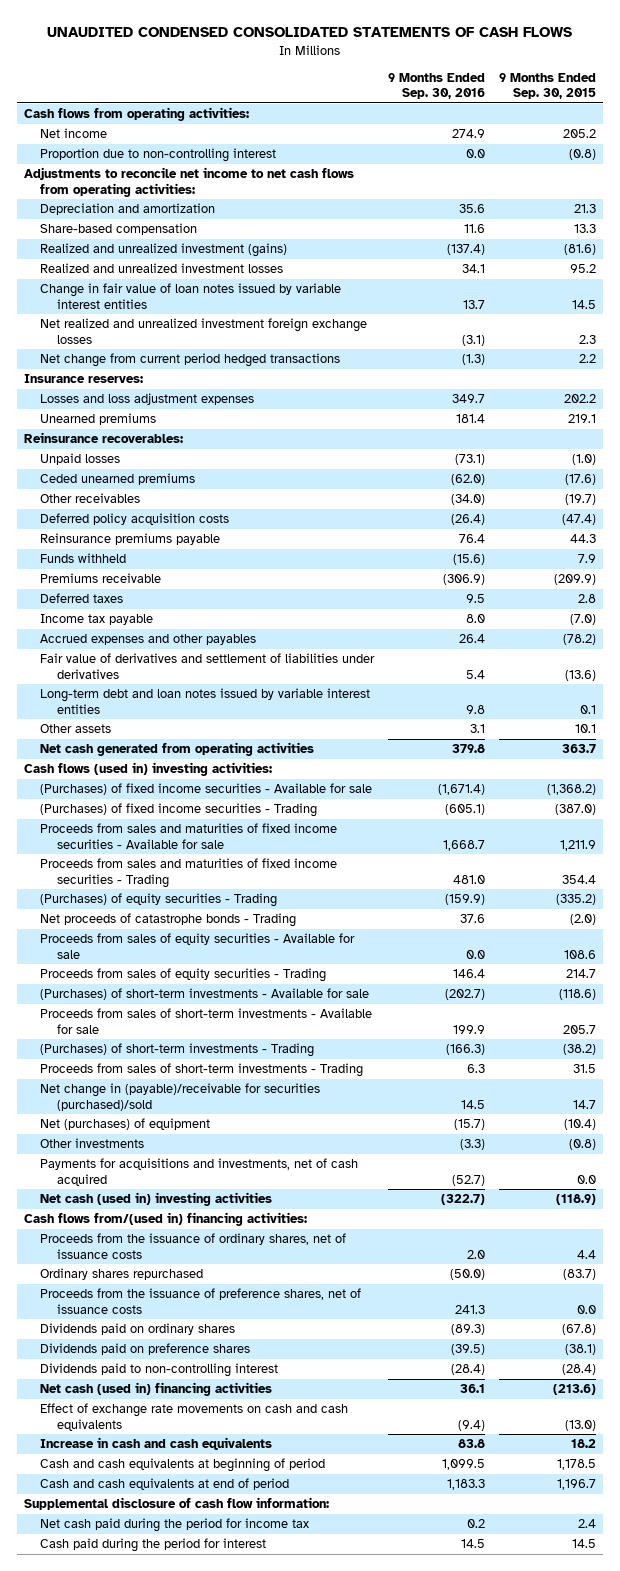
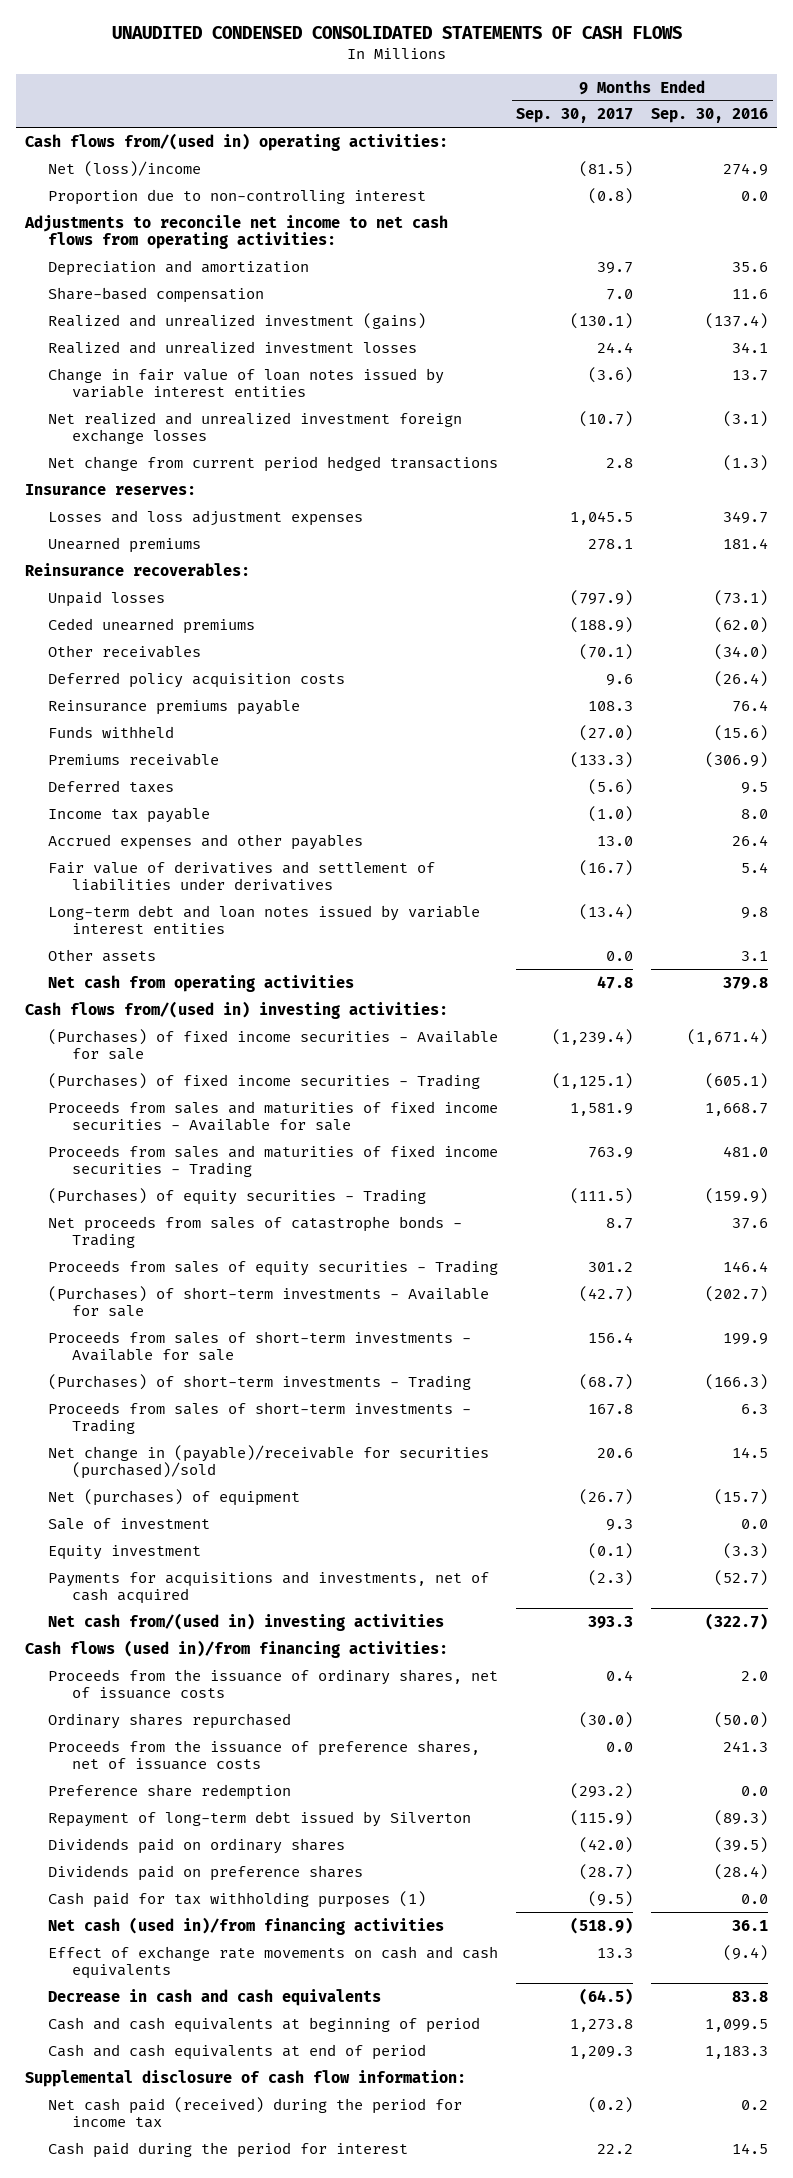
- | 9 Months Ended Sep. 30, 2016 | 9 Months Ended Sep. 30, 2015
+ | 9 Months Ended Sep. 30, 2017 | 9 Months Ended Sep. 30, 2016
- Cash flows from operating activities:
- Net income | 274.9 | 205.2
+ Cash flows from/(used in) operating activities:
+ Net (loss)/income | (81.5) | 274.9
- Net cash generated from operating activities | 379.8 | 363.7
- Cash flows (used in) investing activities:
+ Net cash from operating activities | 47.8 | 379.8
+ Cash flows from/(used in) investing activities:
- Net proceeds of catastrophe bonds - Trading | 37.6 | (2.0)
- Proceeds from sales of equity securities - Available for sale | 0.0 | 108.6
+ Net proceeds from sales of catastrophe bonds - Trading | 8.7 | 37.6
- Other investments | (3.3) | (0.8)
+ Sale of investment | 9.3 | 0.0
+ Equity investment | (0.1) | (3.3)
- Net cash (used in) investing activities | (322.7) | (118.9)
- Cash flows from/(used in) financing activities:
+ Net cash from/(used in) investing activities | 393.3 | (322.7)
+ Cash flows (used in)/from financing activities:
- Dividends paid on ordinary shares | (89.3) | (67.8)
- Dividends paid on preference shares | (39.5) | (38.1)
- Dividends paid to non-controlling interest | (28.4) | (28.4)
- Net cash (used in) financing activities | 36.1 | (213.6)
+ Preference share redemption | (293.2) | 0.0
+ Repayment of long-term debt issued by Silverton | (115.9) | (89.3)
+ Dividends paid on ordinary shares | (42.0) | (39.5)
+ Dividends paid on preference shares | (28.7) | (28.4)
+ Cash paid for tax withholding purposes (1) | (9.5) | 0.0
+ Net cash (used in)/from financing activities | (518.9) | 36.1
- Increase in cash and cash equivalents | 83.8 | 18.2
+ Decrease in cash and cash equivalents | (64.5) | 83.8
- Net cash paid during the period for income tax | 0.2 | 2.4
+ Net cash paid (received) during the period for income tax | (0.2) | 0.2

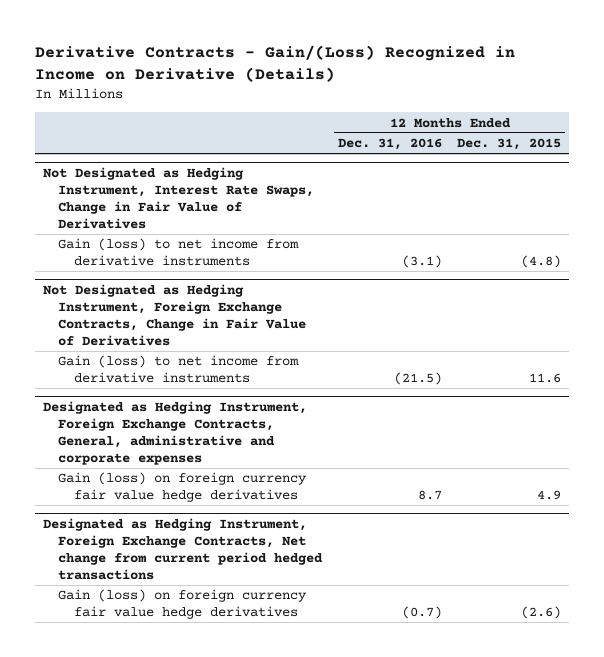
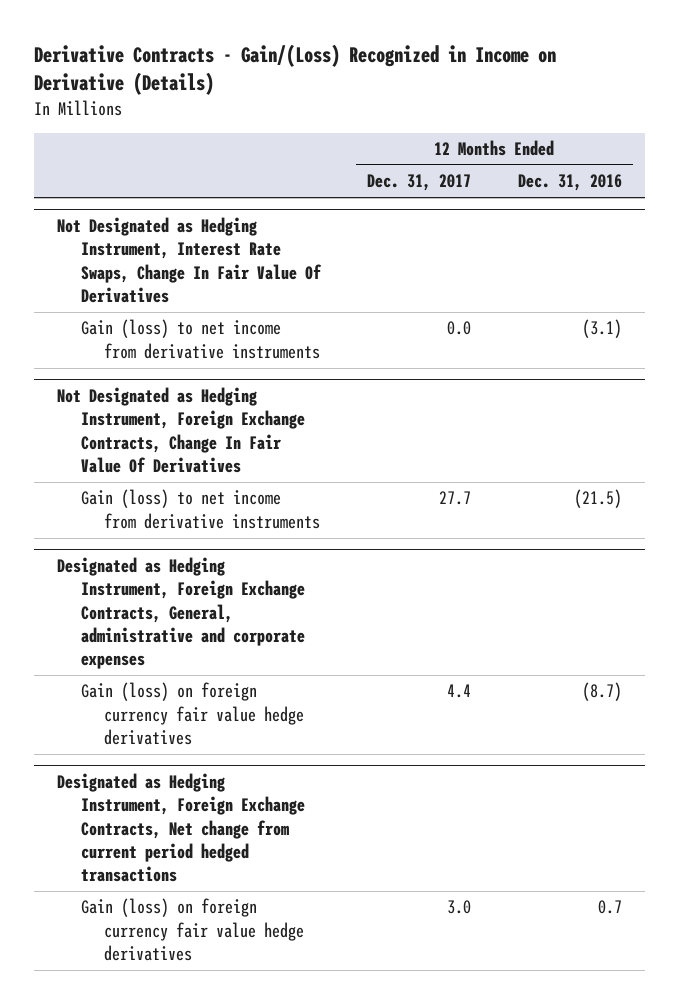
- | 12 Months Ended Dec. 31, 2016 | 12 Months Ended Dec. 31, 2015
+ | 12 Months Ended Dec. 31, 2017 | 12 Months Ended Dec. 31, 2016
- Not Designated as Hedging Instrument, Interest Rate Swaps, Change in Fair Value of Derivatives
+ Not Designated as Hedging Instrument, Interest Rate Swaps, Change In Fair Value Of Derivatives
- Not Designated as Hedging Instrument, Foreign Exchange Contracts, Change in Fair Value of Derivatives
+ Not Designated as Hedging Instrument, Foreign Exchange Contracts, Change In Fair Value Of Derivatives
@ Designated as Hedging Instrument, Foreign Exchange Contracts, General, administrative and corporate expenses
- Gain (loss) on foreign currency fair value hedge derivatives | 8.7 | 4.9
+ Gain (loss) on foreign currency fair value hedge derivatives | 4.4 | (8.7)
@ Designated as Hedging Instrument, Foreign Exchange Contracts, Net change from current period hedged transactions
- Gain (loss) on foreign currency fair value hedge derivatives | (0.7) | (2.6)
+ Gain (loss) on foreign currency fair value hedge derivatives | 3.0 | 0.7

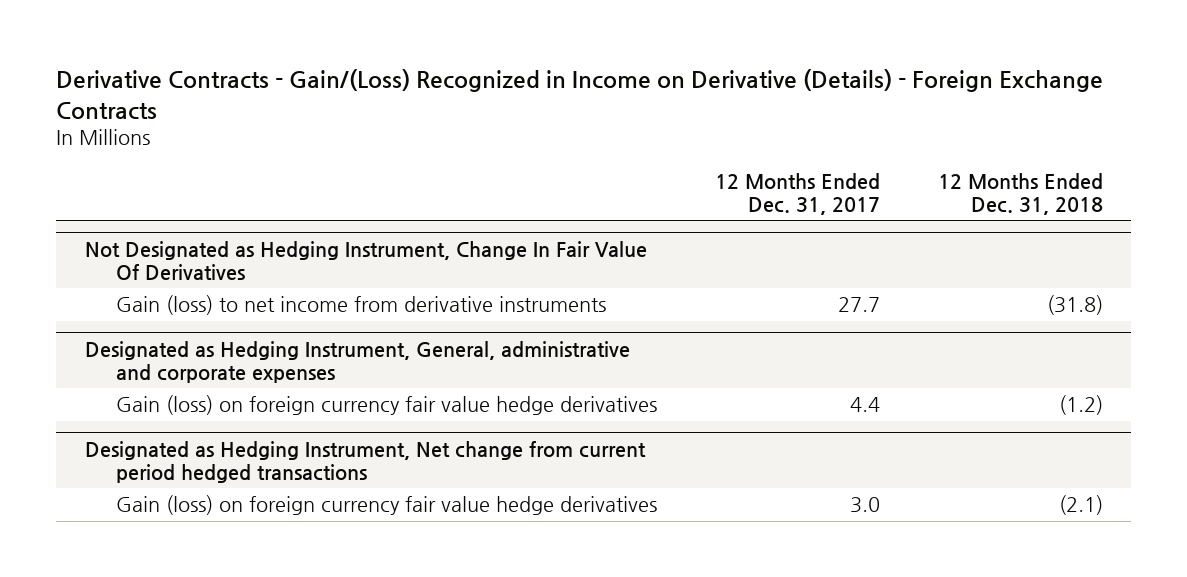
- Derivative Contracts - Gain/(Loss) Recognized in Income on Derivative (Details)
+ Derivative Contracts - Gain/(Loss) Recognized in Income on Derivative (Details) - Foreign Exchange Contracts
- | 12 Months Ended Dec. 31, 2017 | 12 Months Ended Dec. 31, 2016
+ | 12 Months Ended Dec. 31, 2017 | 12 Months Ended Dec. 31, 2018
- Not Designated as Hedging Instrument, Interest Rate Swaps, Change In Fair Value Of Derivatives
- Gain (loss) to net income from derivative instruments | 0.0 | (3.1)
- Not Designated as Hedging Instrument, Foreign Exchange Contracts, Change In Fair Value Of Derivatives
+ Not Designated as Hedging Instrument, Change In Fair Value Of Derivatives
- Designated as Hedging Instrument, Foreign Exchange Contracts, General, administrative and corporate expenses
+ Designated as Hedging Instrument, General, administrative and corporate expenses
- Designated as Hedging Instrument, Foreign Exchange Contracts, Net change from current period hedged transactions
+ Designated as Hedging Instrument, Net change from current period hedged transactions

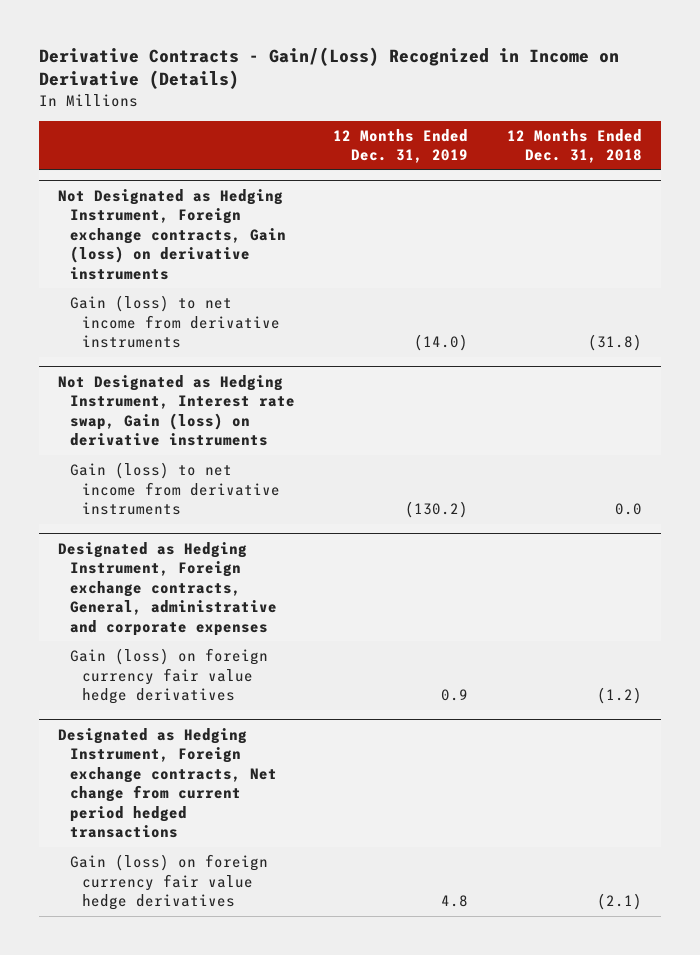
- Derivative Contracts - Gain/(Loss) Recognized in Income on Derivative (Details) - Foreign Exchange Contracts
+ Derivative Contracts - Gain/(Loss) Recognized in Income on Derivative (Details)
- | 12 Months Ended Dec. 31, 2017 | 12 Months Ended Dec. 31, 2018
+ | 12 Months Ended Dec. 31, 2019 | 12 Months Ended Dec. 31, 2018
- Not Designated as Hedging Instrument, Change In Fair Value Of Derivatives
+ Not Designated as Hedging Instrument, Foreign exchange contracts, Gain (loss) on derivative instruments
- Designated as Hedging Instrument, General, administrative and corporate expenses
+ Not Designated as Hedging Instrument, Interest rate swap, Gain (loss) on derivative instruments
+ Gain (loss) to net income from derivative instruments | (130.2) | 0.0
+ Designated as Hedging Instrument, Foreign exchange contracts, General, administrative and corporate expenses
- Designated as Hedging Instrument, Net change from current period hedged transactions
+ Designated as Hedging Instrument, Foreign exchange contracts, Net change from current period hedged transactions

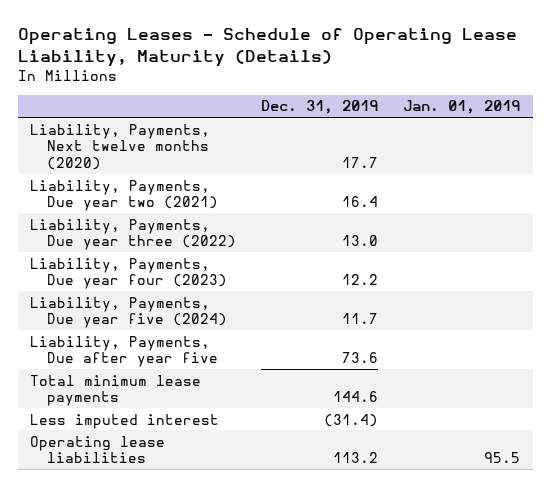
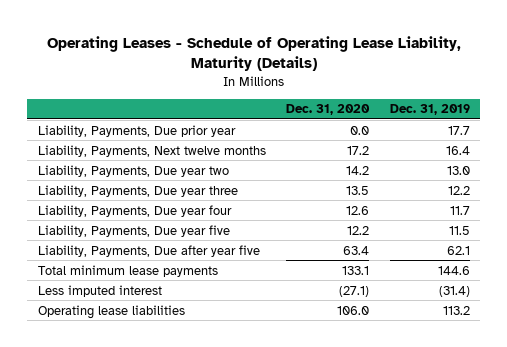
- | Dec. 31, 2019 | Jan. 01, 2019
+ | Dec. 31, 2020 | Dec. 31, 2019
- Liability, Payments, Next twelve months (2020) | 17.7 |
- Liability, Payments, Due year two (2021) | 16.4 |
- Liability, Payments, Due year three (2022) | 13.0 |
- Liability, Payments, Due year four (2023) | 12.2 |
- Liability, Payments, Due year five (2024) | 11.7 |
- Liability, Payments, Due after year five | 73.6 |
+ Liability, Payments, Due prior year | 0.0 | 17.7
+ Liability, Payments, Next twelve months | 17.2 | 16.4
+ Liability, Payments, Due year two | 14.2 | 13.0
+ Liability, Payments, Due year three | 13.5 | 12.2
+ Liability, Payments, Due year four | 12.6 | 11.7
+ Liability, Payments, Due year five | 12.2 | 11.5
+ Liability, Payments, Due after year five | 63.4 | 62.1

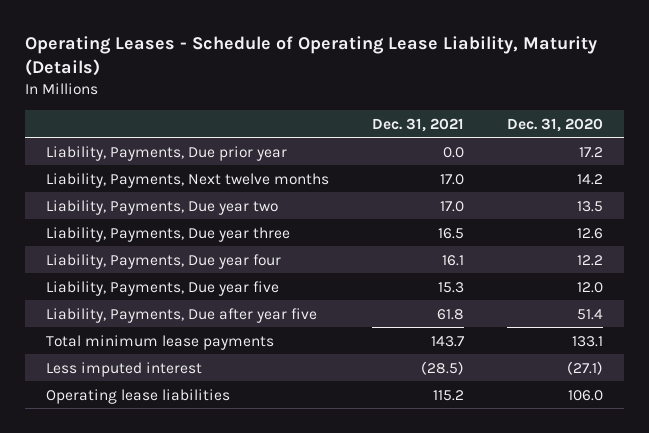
- | Dec. 31, 2020 | Dec. 31, 2019
+ | Dec. 31, 2021 | Dec. 31, 2020
- Liability, Payments, Due prior year | 0.0 | 17.7
- Liability, Payments, Next twelve months | 17.2 | 16.4
- Liability, Payments, Due year two | 14.2 | 13.0
- Liability, Payments, Due year three | 13.5 | 12.2
- Liability, Payments, Due year four | 12.6 | 11.7
- Liability, Payments, Due year five | 12.2 | 11.5
- Liability, Payments, Due after year five | 63.4 | 62.1
+ Liability, Payments, Due prior year | 0.0 | 17.2
+ Liability, Payments, Next twelve months | 17.0 | 14.2
+ Liability, Payments, Due year two | 17.0 | 13.5
+ Liability, Payments, Due year three | 16.5 | 12.6
+ Liability, Payments, Due year four | 16.1 | 12.2
+ Liability, Payments, Due year five | 15.3 | 12.0
+ Liability, Payments, Due after year five | 61.8 | 51.4

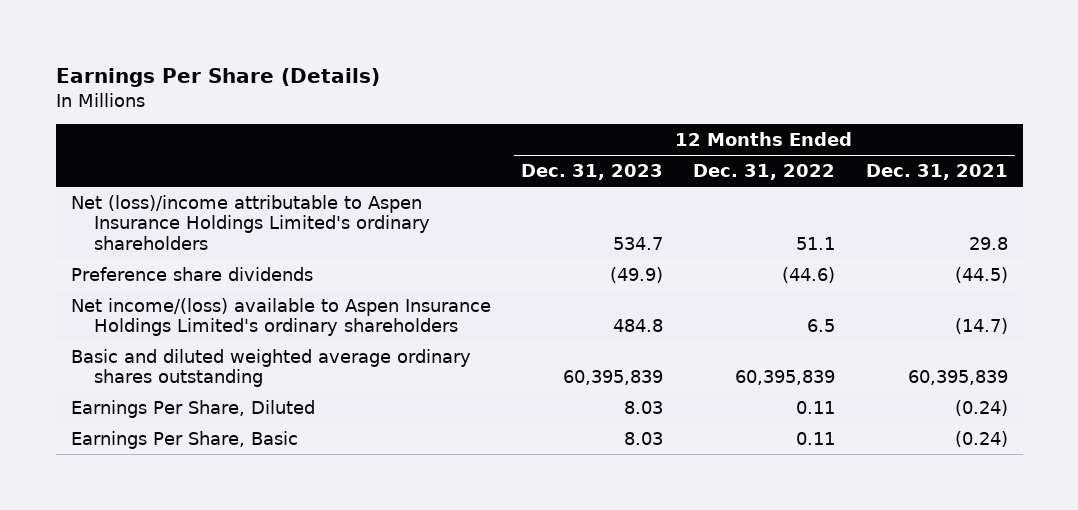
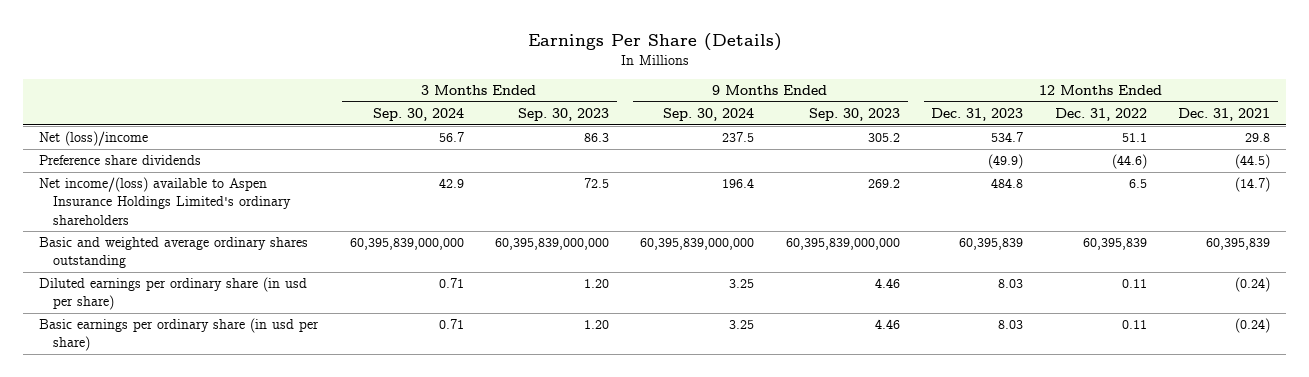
- | 12 Months Ended Dec. 31, 2023 | 12 Months Ended Dec. 31, 2022 | 12 Months Ended Dec. 31, 2021
+ | 3 Months Ended Sep. 30, 2024 | 3 Months Ended Sep. 30, 2023 | 9 Months Ended Sep. 30, 2024 | 9 Months Ended Sep. 30, 2023 | 12 Months Ended Dec. 31, 2023 | 12 Months Ended Dec. 31, 2022 | 12 Months Ended Dec. 31, 2021
- Net (loss)/income attributable to Aspen Insurance Holdings Limited's ordinary shareholders | 534.7 | 51.1 | 29.8
+ Net (loss)/income | 56.7 | 86.3 | 237.5 | 305.2 | 534.7 | 51.1 | 29.8
- Basic and diluted weighted average ordinary shares outstanding | 60,395,839 | 60,395,839 | 60,395,839
- Earnings Per Share, Diluted | 8.03 | 0.11 | (0.24)
- Earnings Per Share, Basic | 8.03 | 0.11 | (0.24)
+ Basic and weighted average ordinary shares outstanding | 60,395,839,000,000 | 60,395,839,000,000 | 60,395,839,000,000 | 60,395,839,000,000 | 60,395,839 | 60,395,839 | 60,395,839
+ Diluted earnings per ordinary share (in usd per share) | 0.71 | 1.20 | 3.25 | 4.46 | 8.03 | 0.11 | (0.24)
+ Basic earnings per ordinary share (in usd per share) | 0.71 | 1.20 | 3.25 | 4.46 | 8.03 | 0.11 | (0.24)

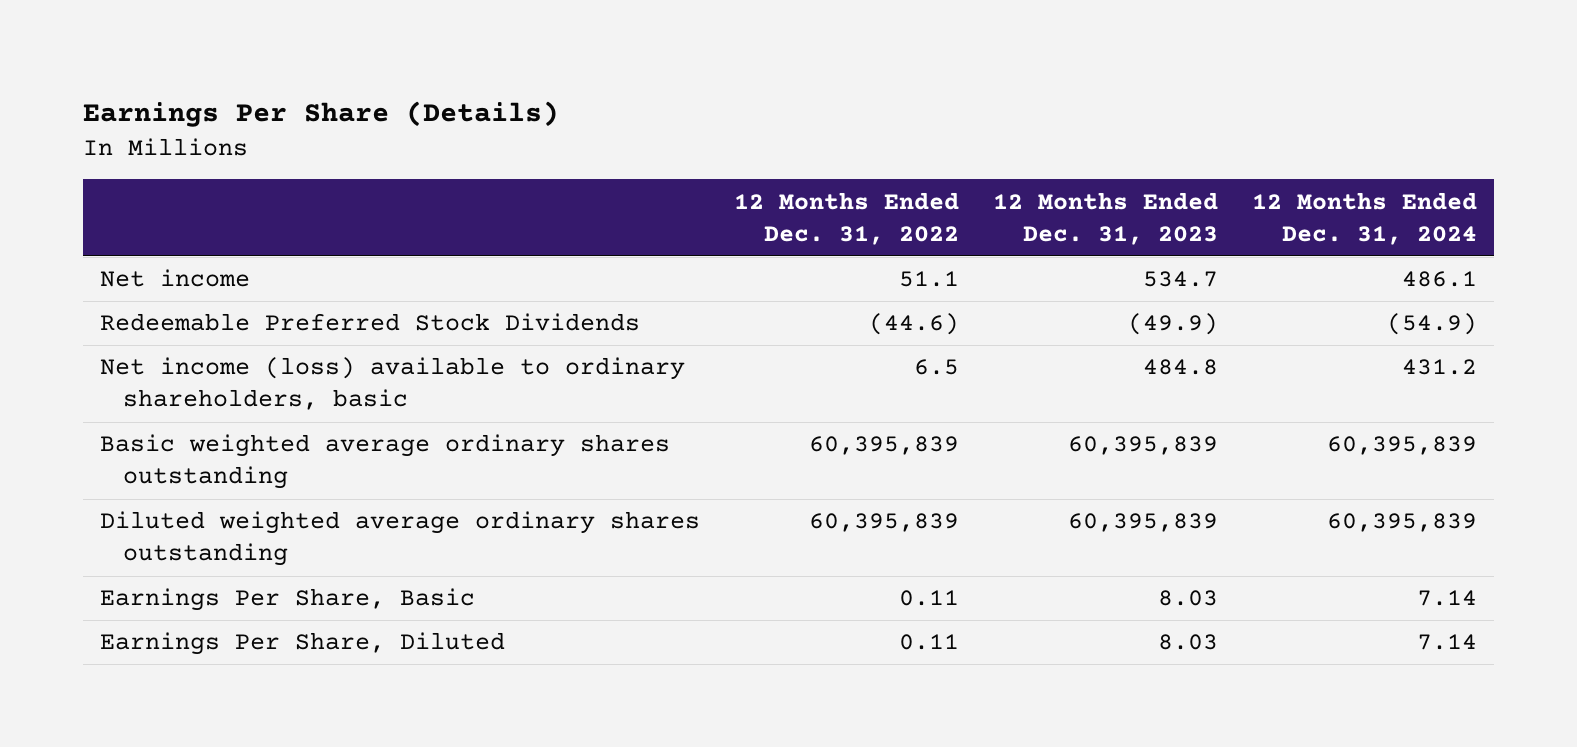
- | 3 Months Ended Sep. 30, 2024 | 3 Months Ended Sep. 30, 2023 | 9 Months Ended Sep. 30, 2024 | 9 Months Ended Sep. 30, 2023 | 12 Months Ended Dec. 31, 2023 | 12 Months Ended Dec. 31, 2022 | 12 Months Ended Dec. 31, 2021
+ | 12 Months Ended Dec. 31, 2022 | 12 Months Ended Dec. 31, 2023 | 12 Months Ended Dec. 31, 2024
- Net (loss)/income | 56.7 | 86.3 | 237.5 | 305.2 | 534.7 | 51.1 | 29.8
- Preference share dividends | | | | | (49.9) | (44.6) | (44.5)
- Net income/(loss) available to Aspen Insurance Holdings Limited's ordinary shareholders | 42.9 | 72.5 | 196.4 | 269.2 | 484.8 | 6.5 | (14.7)
- Basic and weighted average ordinary shares outstanding | 60,395,839,000,000 | 60,395,839,000,000 | 60,395,839,000,000 | 60,395,839,000,000 | 60,395,839 | 60,395,839 | 60,395,839
- Diluted earnings per ordinary share (in usd per share) | 0.71 | 1.20 | 3.25 | 4.46 | 8.03 | 0.11 | (0.24)
- Basic earnings per ordinary share (in usd per share) | 0.71 | 1.20 | 3.25 | 4.46 | 8.03 | 0.11 | (0.24)
+ Net income | 51.1 | 534.7 | 486.1
+ Redeemable Preferred Stock Dividends | (44.6) | (49.9) | (54.9)
+ Net income (loss) available to ordinary shareholders, basic | 6.5 | 484.8 | 431.2
+ Basic weighted average ordinary shares outstanding | 60,395,839 | 60,395,839 | 60,395,839
+ Diluted weighted average ordinary shares outstanding | 60,395,839 | 60,395,839 | 60,395,839
+ Earnings Per Share, Basic | 0.11 | 8.03 | 7.14
+ Earnings Per Share, Diluted | 0.11 | 8.03 | 7.14

